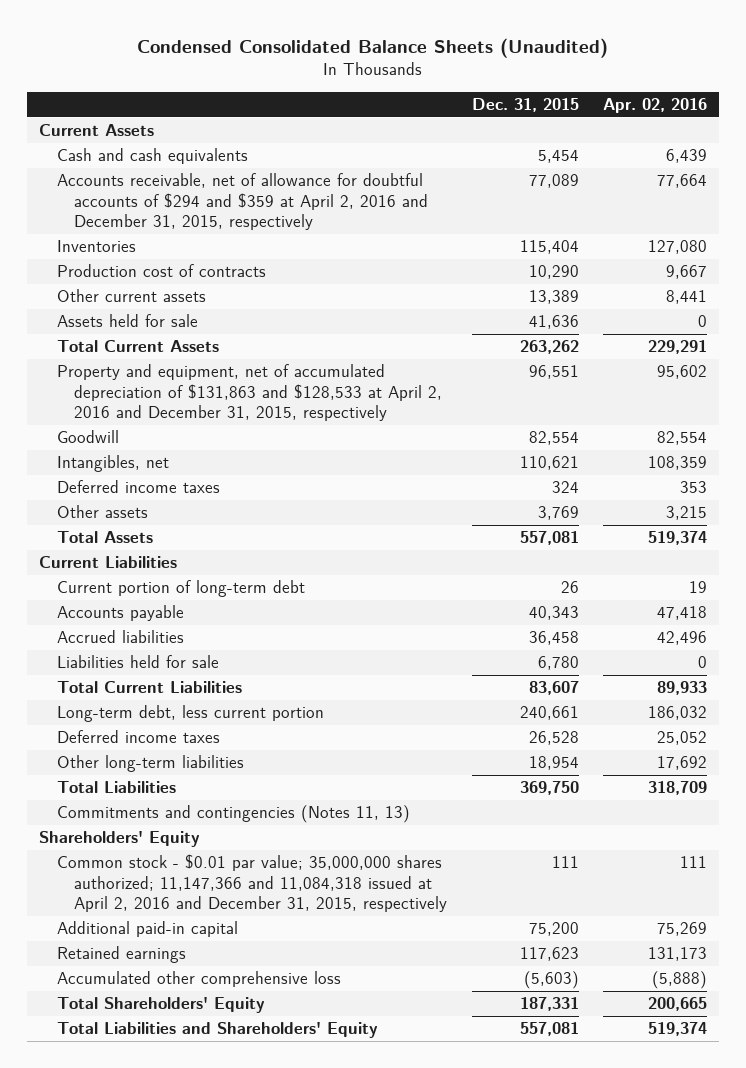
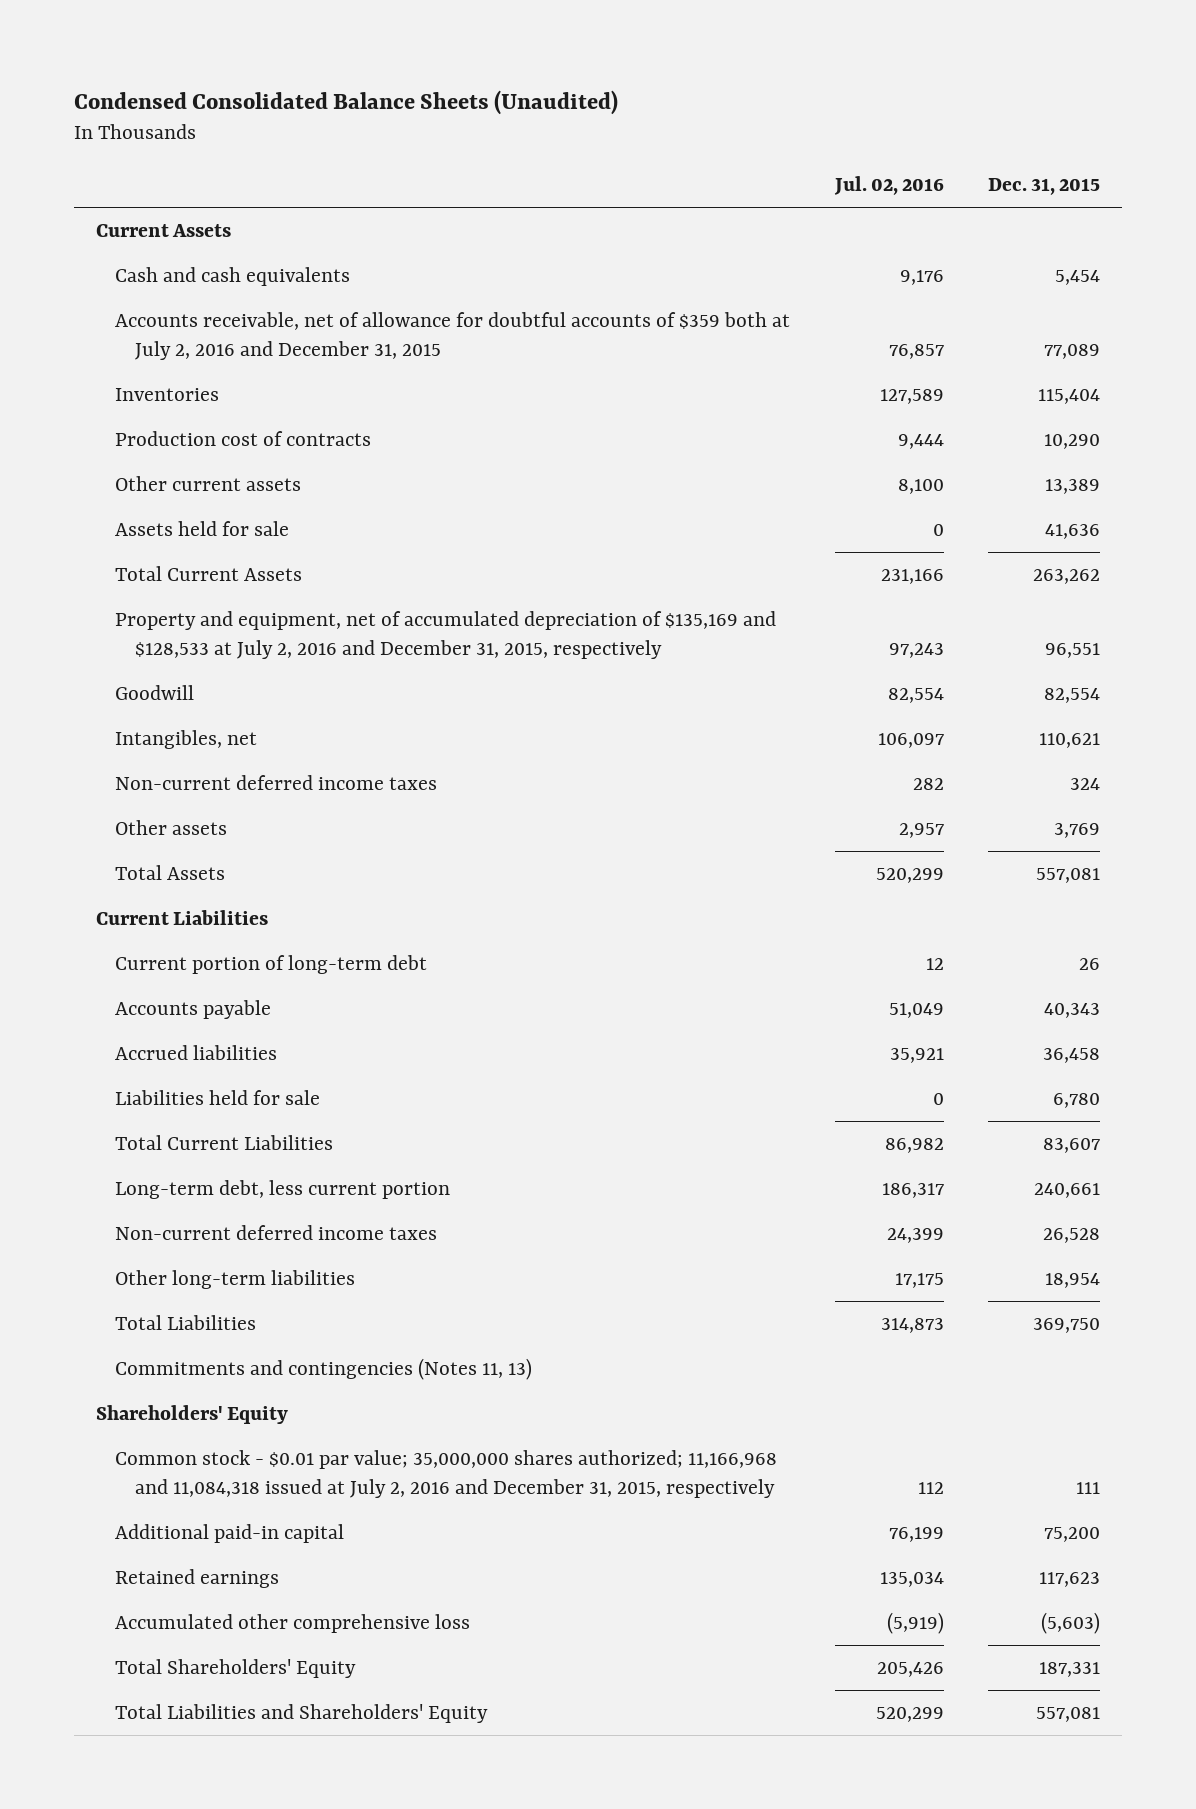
- | Dec. 31, 2015 | Apr. 02, 2016
+ | Jul. 02, 2016 | Dec. 31, 2015
- Accounts receivable, net of allowance for doubtful accounts of $294 and $359 at April 2, 2016 and December 31, 2015, respectively | 77,089 | 77,664
+ Accounts receivable, net of allowance for doubtful accounts of $359 both at July 2, 2016 and December 31, 2015 | 76,857 | 77,089
- Property and equipment, net of accumulated depreciation of $131,863 and $128,533 at April 2, 2016 and December 31, 2015, respectively | 96,551 | 95,602
+ Property and equipment, net of accumulated depreciation of $135,169 and $128,533 at July 2, 2016 and December 31, 2015, respectively | 97,243 | 96,551
- Deferred income taxes | 324 | 353
+ Non-current deferred income taxes | 282 | 324
- Deferred income taxes | 26,528 | 25,052
+ Non-current deferred income taxes | 24,399 | 26,528
- Common stock - $0.01 par value; 35,000,000 shares authorized; 11,147,366 and 11,084,318 issued at April 2, 2016 and December 31, 2015, respectively | 111 | 111
+ Common stock - $0.01 par value; 35,000,000 shares authorized; 11,166,968 and 11,084,318 issued at July 2, 2016 and December 31, 2015, respectively | 112 | 111

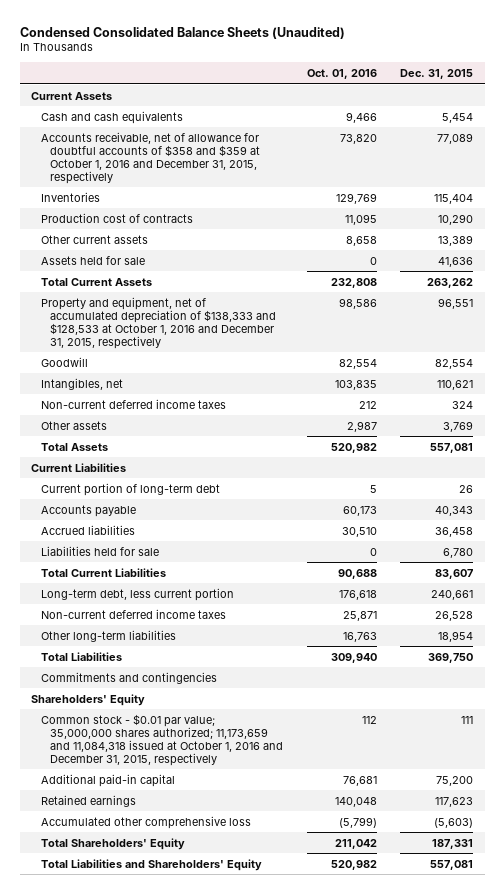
- | Jul. 02, 2016 | Dec. 31, 2015
+ | Oct. 01, 2016 | Dec. 31, 2015
- Accounts receivable, net of allowance for doubtful accounts of $359 both at July 2, 2016 and December 31, 2015 | 76,857 | 77,089
+ Accounts receivable, net of allowance for doubtful accounts of $358 and $359 at October 1, 2016 and December 31, 2015, respectively | 73,820 | 77,089
- Property and equipment, net of accumulated depreciation of $135,169 and $128,533 at July 2, 2016 and December 31, 2015, respectively | 97,243 | 96,551
+ Property and equipment, net of accumulated depreciation of $138,333 and $128,533 at October 1, 2016 and December 31, 2015, respectively | 98,586 | 96,551
- Commitments and contingencies (Notes 11, 13)
+ Commitments and contingencies
- Common stock - $0.01 par value; 35,000,000 shares authorized; 11,166,968 and 11,084,318 issued at July 2, 2016 and December 31, 2015, respectively | 112 | 111
+ Common stock - $0.01 par value; 35,000,000 shares authorized; 11,173,659 and 11,084,318 issued at October 1, 2016 and December 31, 2015, respectively | 112 | 111

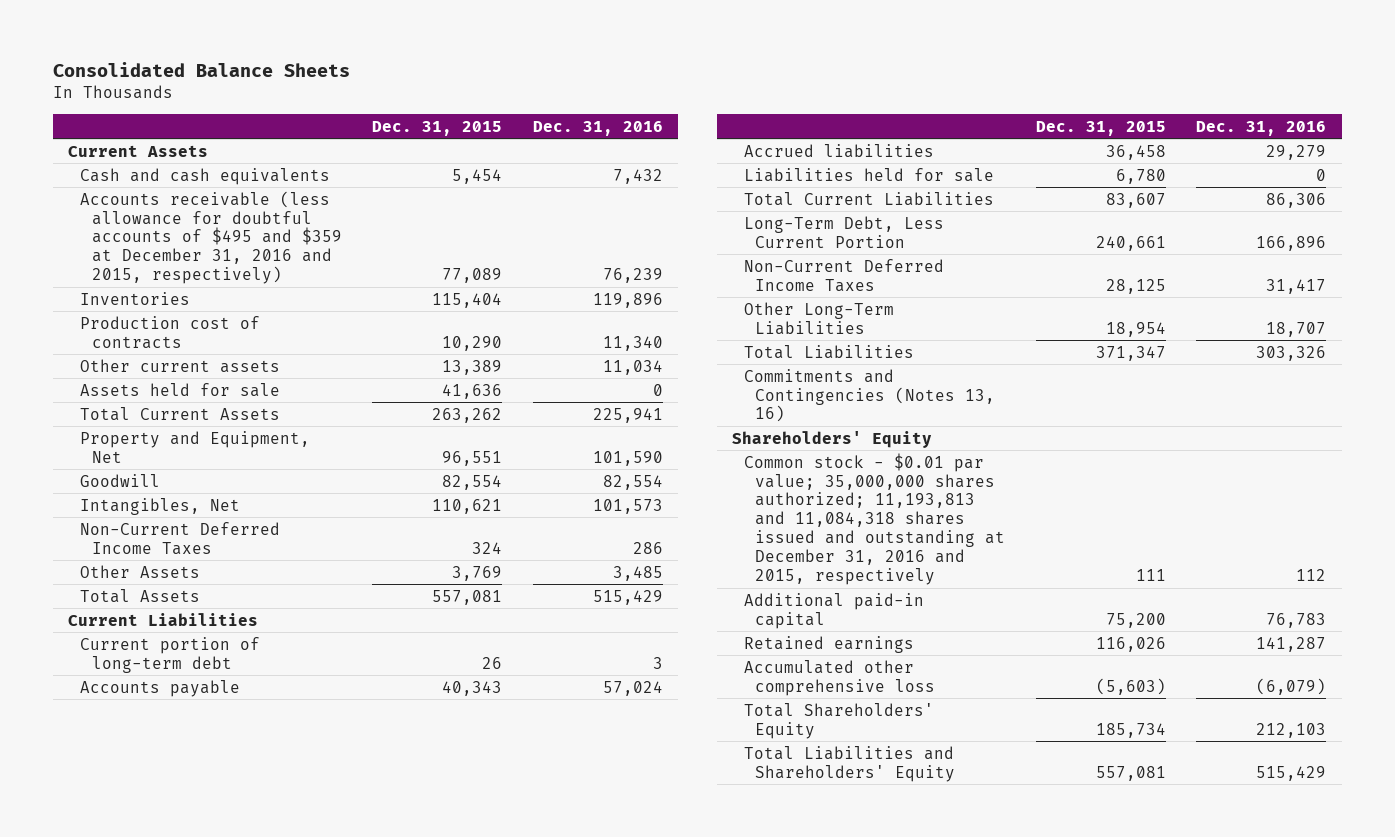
- Condensed Consolidated Balance Sheets (Unaudited)
+ Consolidated Balance Sheets
- | Oct. 01, 2016 | Dec. 31, 2015
+ | Dec. 31, 2015 | Dec. 31, 2016
- Accounts receivable, net of allowance for doubtful accounts of $358 and $359 at October 1, 2016 and December 31, 2015, respectively | 73,820 | 77,089
+ Accounts receivable (less allowance for doubtful accounts of $495 and $359 at December 31, 2016 and 2015, respectively) | 77,089 | 76,239
- Property and equipment, net of accumulated depreciation of $138,333 and $128,533 at October 1, 2016 and December 31, 2015, respectively | 98,586 | 96,551
+ Property and Equipment, Net | 96,551 | 101,590
- Intangibles, net | 103,835 | 110,621
- Non-current deferred income taxes | 212 | 324
- Other assets | 2,987 | 3,769
+ Intangibles, Net | 110,621 | 101,573
+ Non-Current Deferred Income Taxes | 324 | 286
+ Other Assets | 3,769 | 3,485
- Long-term debt, less current portion | 176,618 | 240,661
- Non-current deferred income taxes | 25,871 | 26,528
- Other long-term liabilities | 16,763 | 18,954
- Total Liabilities | 309,940 | 369,750
- Commitments and contingencies
+ Long-Term Debt, Less Current Portion | 240,661 | 166,896
+ Non-Current Deferred Income Taxes | 28,125 | 31,417
+ Other Long-Term Liabilities | 18,954 | 18,707
+ Total Liabilities | 371,347 | 303,326
+ Commitments and Contingencies (Notes 13, 16)
- Common stock - $0.01 par value; 35,000,000 shares authorized; 11,173,659 and 11,084,318 issued at October 1, 2016 and December 31, 2015, respectively | 112 | 111
+ Common stock - $0.01 par value; 35,000,000 shares authorized; 11,193,813 and 11,084,318 shares issued and outstanding at December 31, 2016 and 2015, respectively | 111 | 112
- Retained earnings | 140,048 | 117,623
+ Retained earnings | 116,026 | 141,287
- Total Shareholders' Equity | 211,042 | 187,331
+ Total Shareholders' Equity | 185,734 | 212,103

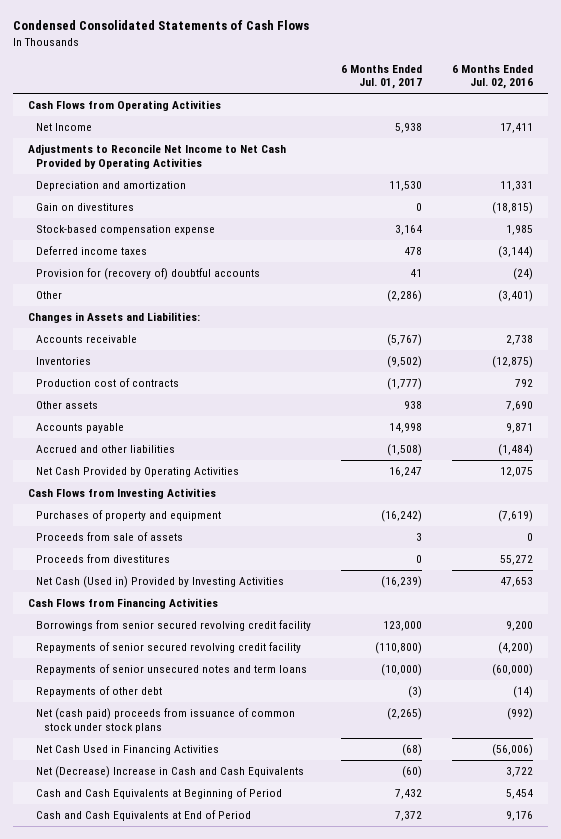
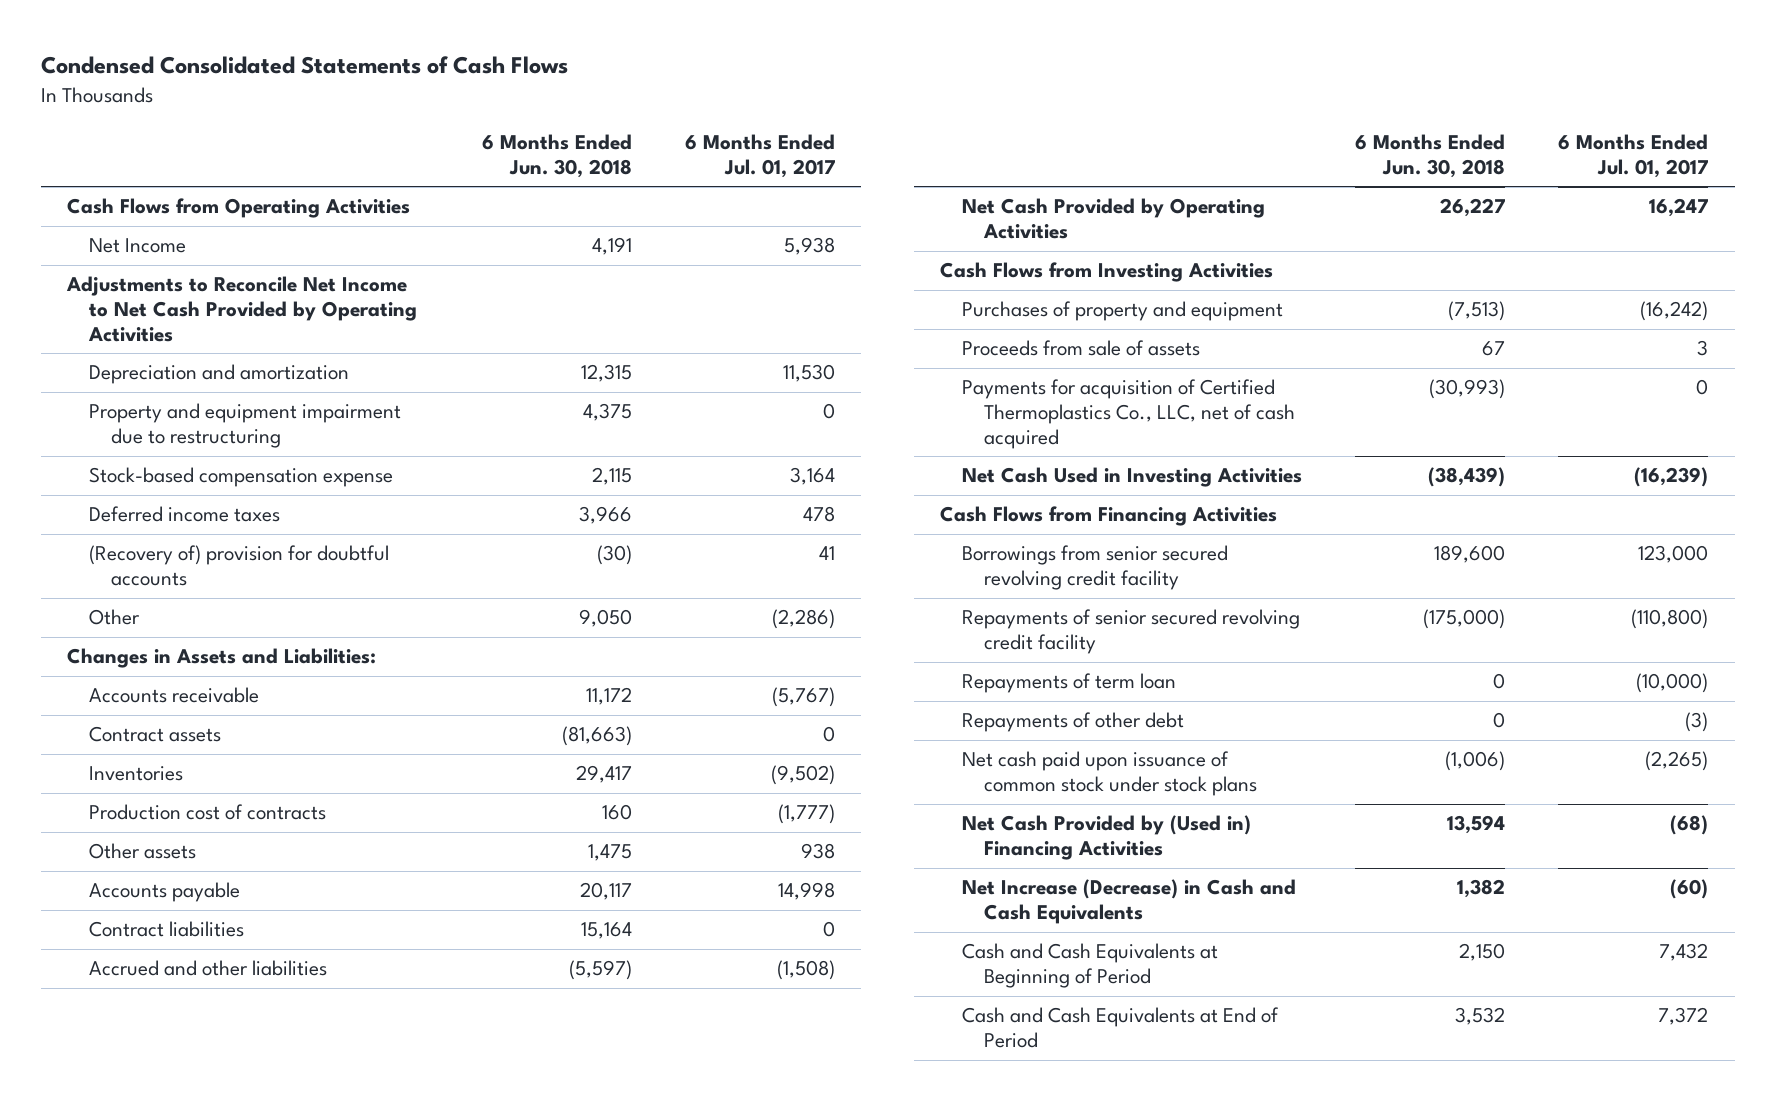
- | 6 Months Ended Jul. 01, 2017 | 6 Months Ended Jul. 02, 2016
+ | 6 Months Ended Jun. 30, 2018 | 6 Months Ended Jul. 01, 2017
- Gain on divestitures | 0 | (18,815)
+ Property and equipment impairment due to restructuring | 4,375 | 0
- Provision for (recovery of) doubtful accounts | 41 | (24)
+ (Recovery of) provision for doubtful accounts | (30) | 41
+ Contract assets | (81,663) | 0
+ Contract liabilities | 15,164 | 0
- Proceeds from divestitures | 0 | 55,272
- Net Cash (Used in) Provided by Investing Activities | (16,239) | 47,653
+ Payments for acquisition of Certified Thermoplastics Co., LLC, net of cash acquired | (30,993) | 0
+ Net Cash Used in Investing Activities | (38,439) | (16,239)
- Repayments of senior unsecured notes and term loans | (10,000) | (60,000)
+ Repayments of term loan | 0 | (10,000)
- Net (cash paid) proceeds from issuance of common stock under stock plans | (2,265) | (992)
- Net Cash Used in Financing Activities | (68) | (56,006)
- Net (Decrease) Increase in Cash and Cash Equivalents | (60) | 3,722
+ Net cash paid upon issuance of common stock under stock plans | (1,006) | (2,265)
+ Net Cash Provided by (Used in) Financing Activities | 13,594 | (68)
+ Net Increase (Decrease) in Cash and Cash Equivalents | 1,382 | (60)

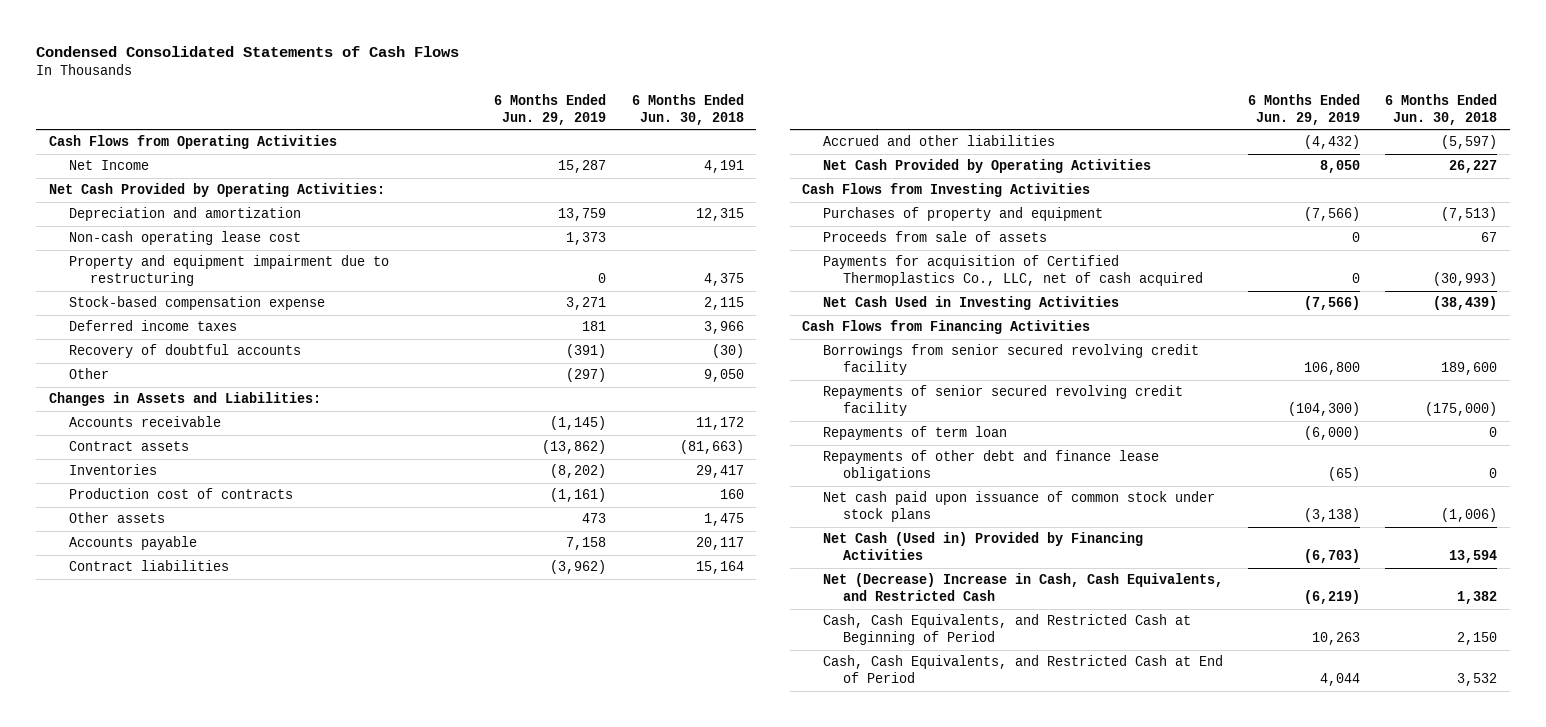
- | 6 Months Ended Jun. 30, 2018 | 6 Months Ended Jul. 01, 2017
+ | 6 Months Ended Jun. 29, 2019 | 6 Months Ended Jun. 30, 2018
- Adjustments to Reconcile Net Income to Net Cash Provided by Operating Activities
+ Net Cash Provided by Operating Activities:
+ Non-cash operating lease cost | 1,373 |
- (Recovery of) provision for doubtful accounts | (30) | 41
+ Recovery of doubtful accounts | (391) | (30)
- Repayments of other debt | 0 | (3)
+ Repayments of other debt and finance lease obligations | (65) | 0
- Net Cash Provided by (Used in) Financing Activities | 13,594 | (68)
- Net Increase (Decrease) in Cash and Cash Equivalents | 1,382 | (60)
- Cash and Cash Equivalents at Beginning of Period | 2,150 | 7,432
- Cash and Cash Equivalents at End of Period | 3,532 | 7,372
+ Net Cash (Used in) Provided by Financing Activities | (6,703) | 13,594
+ Net (Decrease) Increase in Cash, Cash Equivalents, and Restricted Cash | (6,219) | 1,382
+ Cash, Cash Equivalents, and Restricted Cash at Beginning of Period | 10,263 | 2,150
+ Cash, Cash Equivalents, and Restricted Cash at End of Period | 4,044 | 3,532

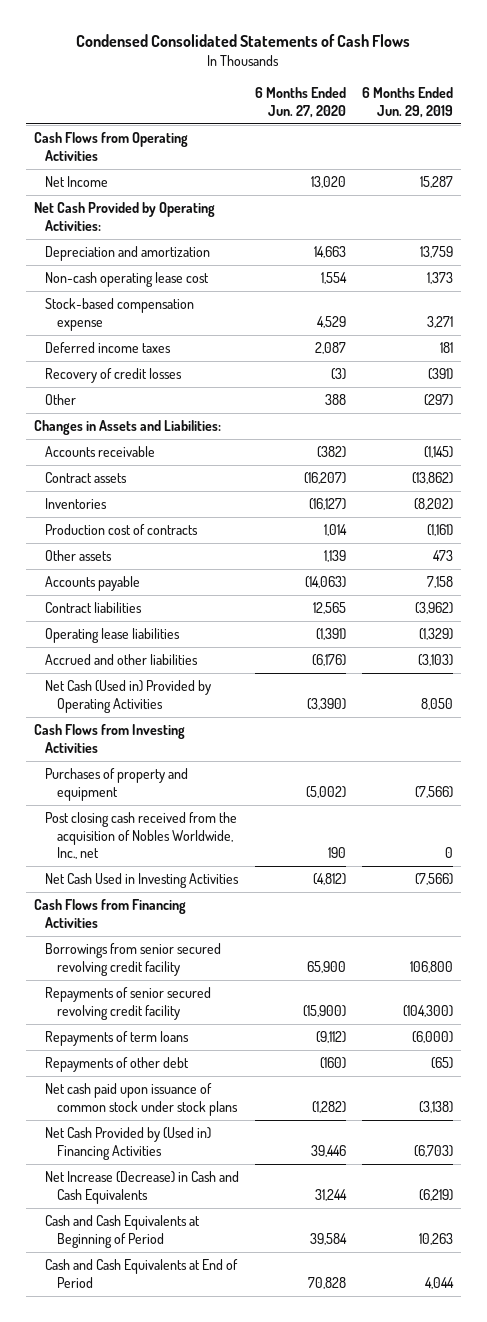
- | 6 Months Ended Jun. 29, 2019 | 6 Months Ended Jun. 30, 2018
+ | 6 Months Ended Jun. 27, 2020 | 6 Months Ended Jun. 29, 2019
- Property and equipment impairment due to restructuring | 0 | 4,375
- Recovery of doubtful accounts | (391) | (30)
+ Recovery of credit losses | (3) | (391)
- Accrued and other liabilities | (4,432) | (5,597)
- Net Cash Provided by Operating Activities | 8,050 | 26,227
+ Operating lease liabilities | (1,391) | (1,329)
+ Accrued and other liabilities | (6,176) | (3,103)
+ Net Cash (Used in) Provided by Operating Activities | (3,390) | 8,050
- Proceeds from sale of assets | 0 | 67
- Payments for acquisition of Certified Thermoplastics Co., LLC, net of cash acquired | 0 | (30,993)
+ Post closing cash received from the acquisition of Nobles Worldwide, Inc., net | 190 | 0
- Repayments of term loan | (6,000) | 0
- Repayments of other debt and finance lease obligations | (65) | 0
+ Repayments of term loans | (9,112) | (6,000)
+ Repayments of other debt | (160) | (65)
- Net Cash (Used in) Provided by Financing Activities | (6,703) | 13,594
- Net (Decrease) Increase in Cash, Cash Equivalents, and Restricted Cash | (6,219) | 1,382
- Cash, Cash Equivalents, and Restricted Cash at Beginning of Period | 10,263 | 2,150
- Cash, Cash Equivalents, and Restricted Cash at End of Period | 4,044 | 3,532
+ Net Cash Provided by (Used in) Financing Activities | 39,446 | (6,703)
+ Net Increase (Decrease) in Cash and Cash Equivalents | 31,244 | (6,219)
+ Cash and Cash Equivalents at Beginning of Period | 39,584 | 10,263
+ Cash and Cash Equivalents at End of Period | 70,828 | 4,044

